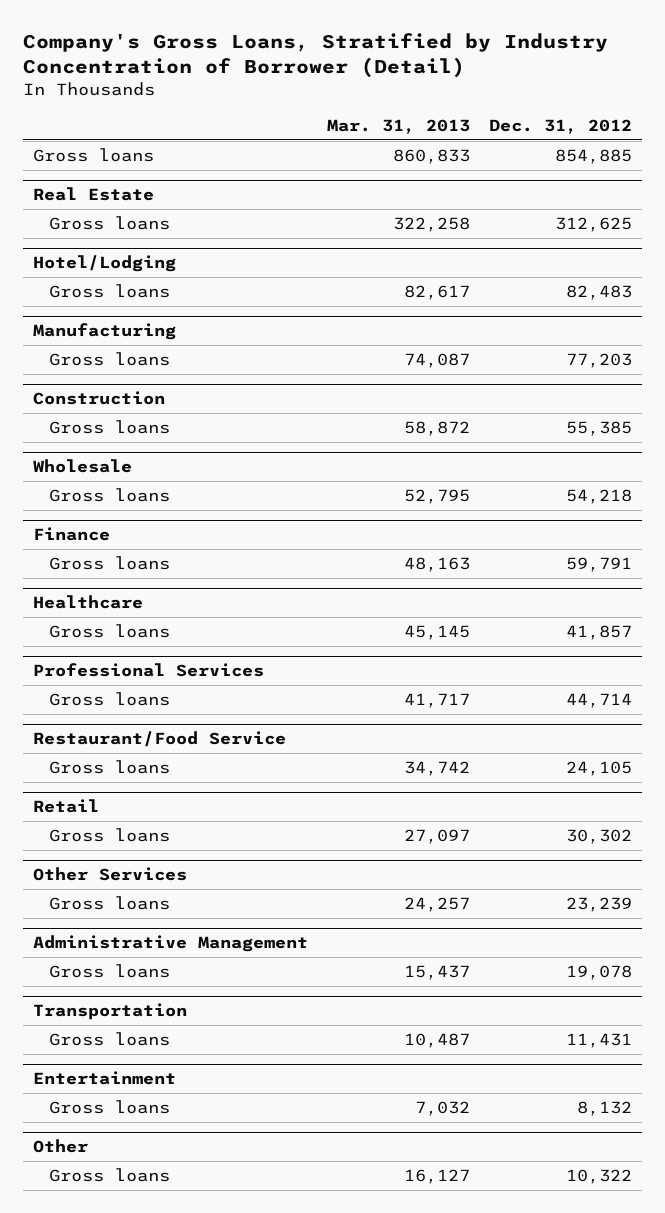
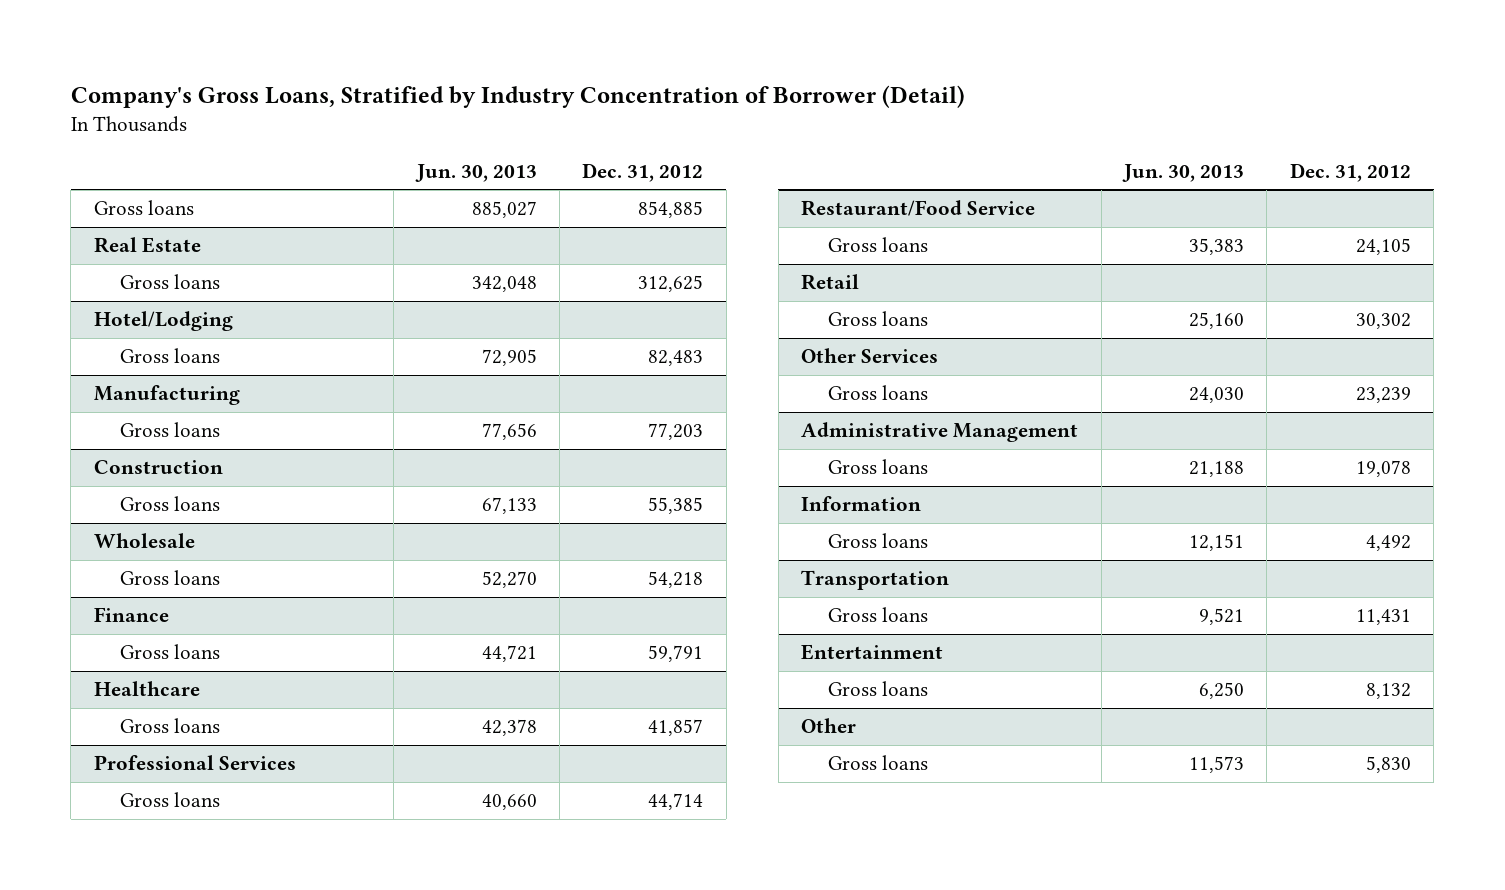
- | Mar. 31, 2013 | Dec. 31, 2012
+ | Jun. 30, 2013 | Dec. 31, 2012
+ Information
+ Gross loans | 12,151 | 4,492
@ Other
- Gross loans | 16,127 | 10,322
+ Gross loans | 11,573 | 5,830

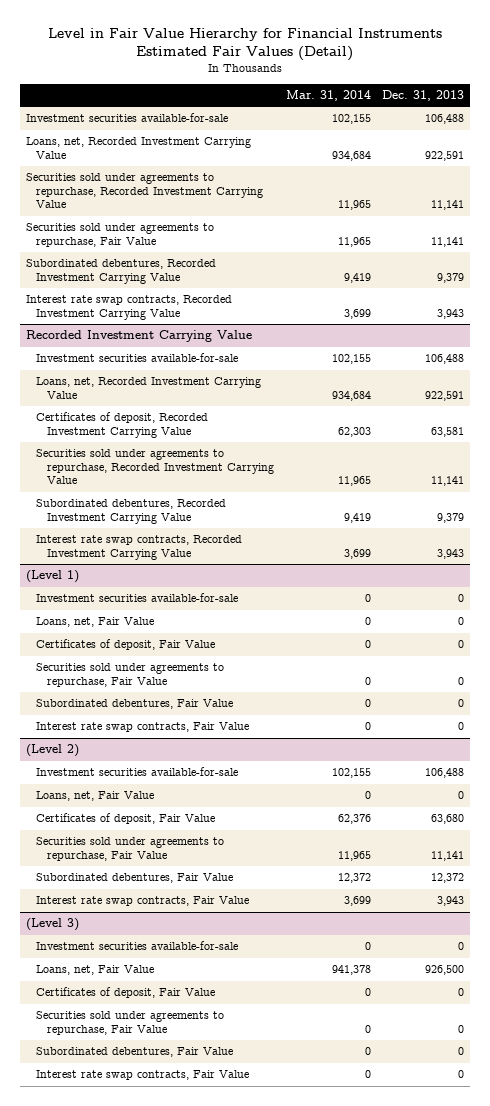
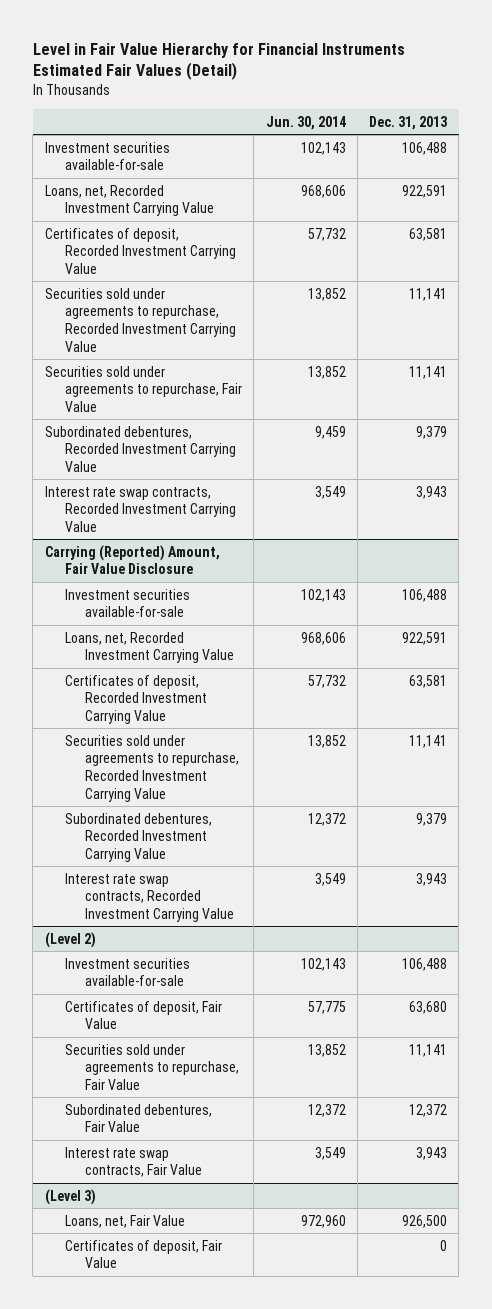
- | Mar. 31, 2014 | Dec. 31, 2013
+ | Jun. 30, 2014 | Dec. 31, 2013
+ Certificates of deposit, Recorded Investment Carrying Value | 57,732 | 63,581
- Recorded Investment Carrying Value
+ Carrying (Reported) Amount, Fair Value Disclosure
- (Level 1)
- Investment securities available-for-sale | 0 | 0
- Loans, net, Fair Value | 0 | 0
- Certificates of deposit, Fair Value | 0 | 0
- Securities sold under agreements to repurchase, Fair Value | 0 | 0
- Subordinated debentures, Fair Value | 0 | 0
- Interest rate swap contracts, Fair Value | 0 | 0
@ (Level 2)
- Loans, net, Fair Value | 0 | 0
@ (Level 3)
- Investment securities available-for-sale | 0 | 0
- Securities sold under agreements to repurchase, Fair Value | 0 | 0
- Subordinated debentures, Fair Value | 0 | 0
- Interest rate swap contracts, Fair Value | 0 | 0

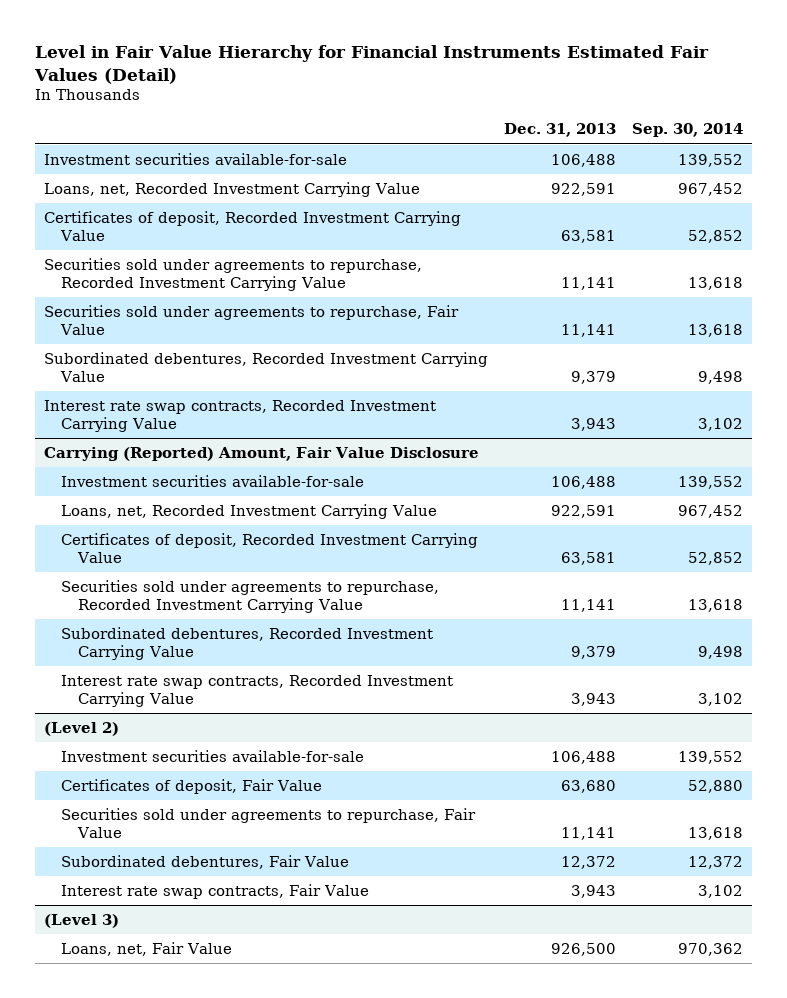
- | Jun. 30, 2014 | Dec. 31, 2013
+ | Dec. 31, 2013 | Sep. 30, 2014
@ (Level 3)
- Certificates of deposit, Fair Value | | 0

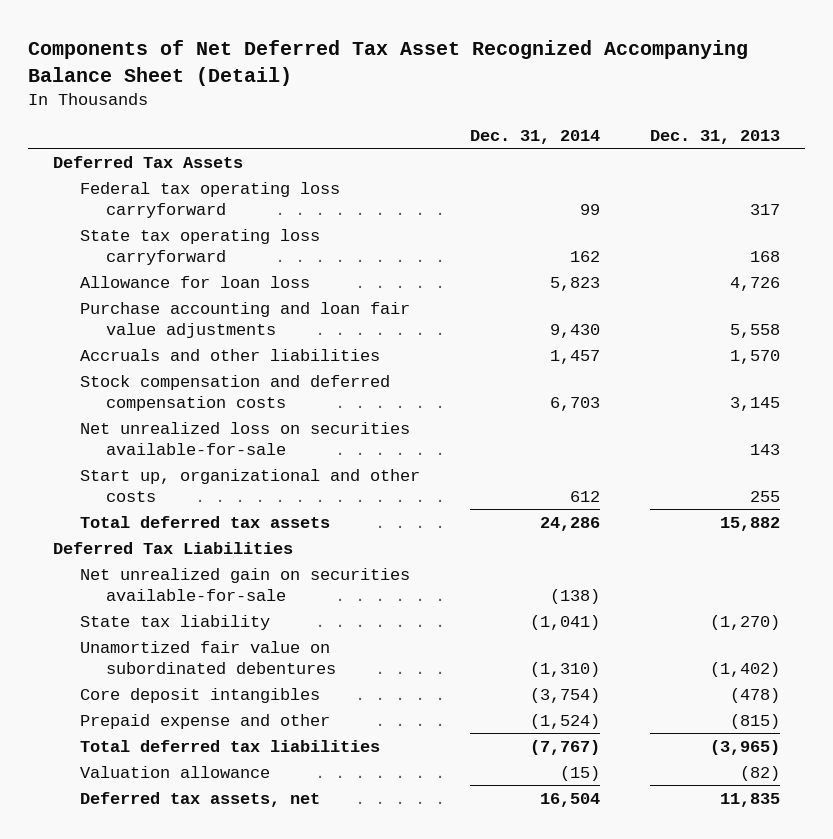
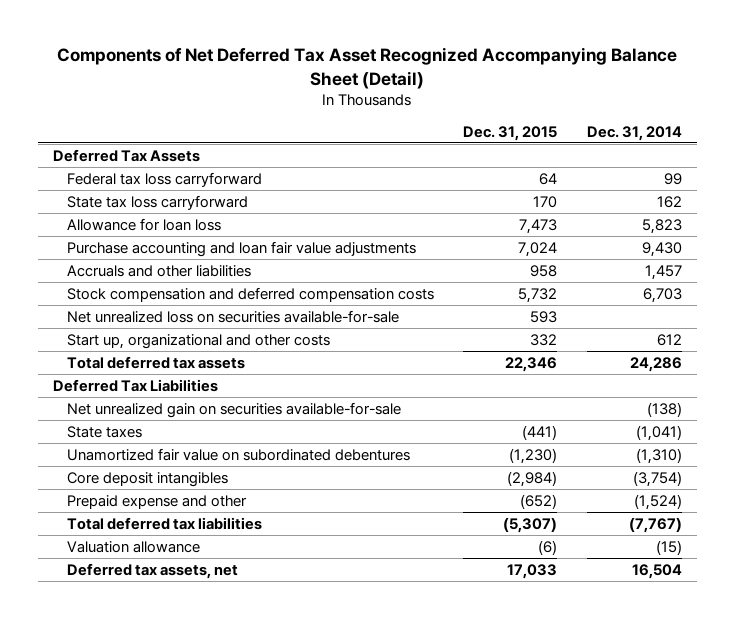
- | Dec. 31, 2014 | Dec. 31, 2013
+ | Dec. 31, 2015 | Dec. 31, 2014
- Federal tax operating loss carryforward | 99 | 317
- State tax operating loss carryforward | 162 | 168
+ Federal tax loss carryforward | 64 | 99
+ State tax loss carryforward | 170 | 162
- State tax liability | (1,041) | (1,270)
+ State taxes | (441) | (1,041)

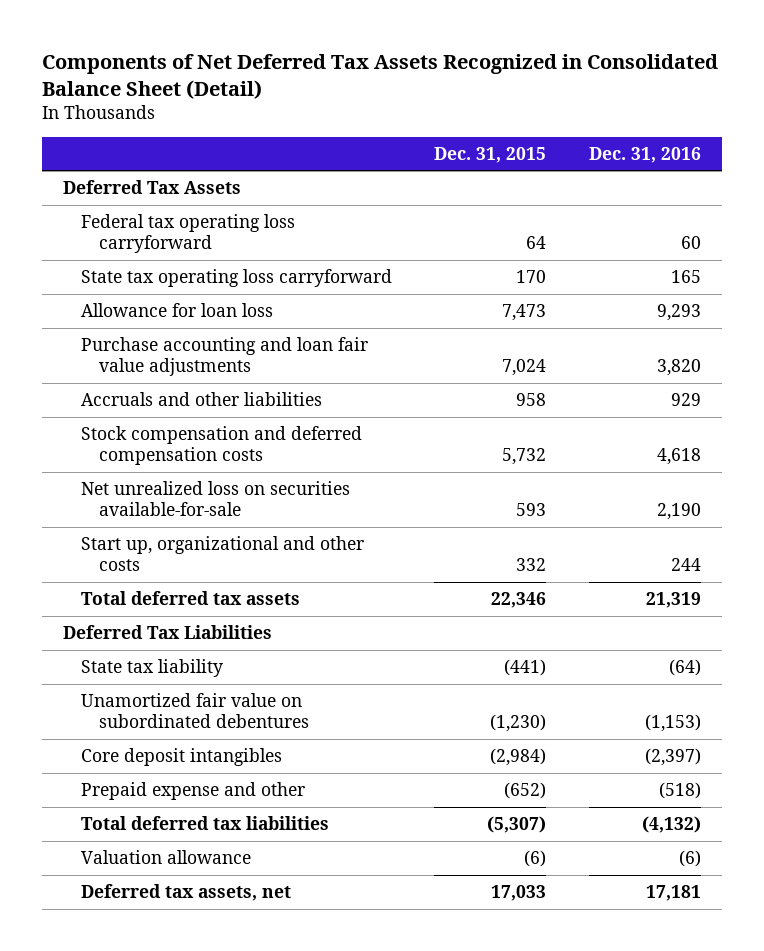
- Components of Net Deferred Tax Asset Recognized Accompanying Balance Sheet (Detail)
+ Components of Net Deferred Tax Assets Recognized in Consolidated Balance Sheet (Detail)
- | Dec. 31, 2015 | Dec. 31, 2014
+ | Dec. 31, 2015 | Dec. 31, 2016
- Federal tax loss carryforward | 64 | 99
- State tax loss carryforward | 170 | 162
+ Federal tax operating loss carryforward | 64 | 60
+ State tax operating loss carryforward | 170 | 165
- Net unrealized gain on securities available-for-sale | | (138)
- State taxes | (441) | (1,041)
+ State tax liability | (441) | (64)

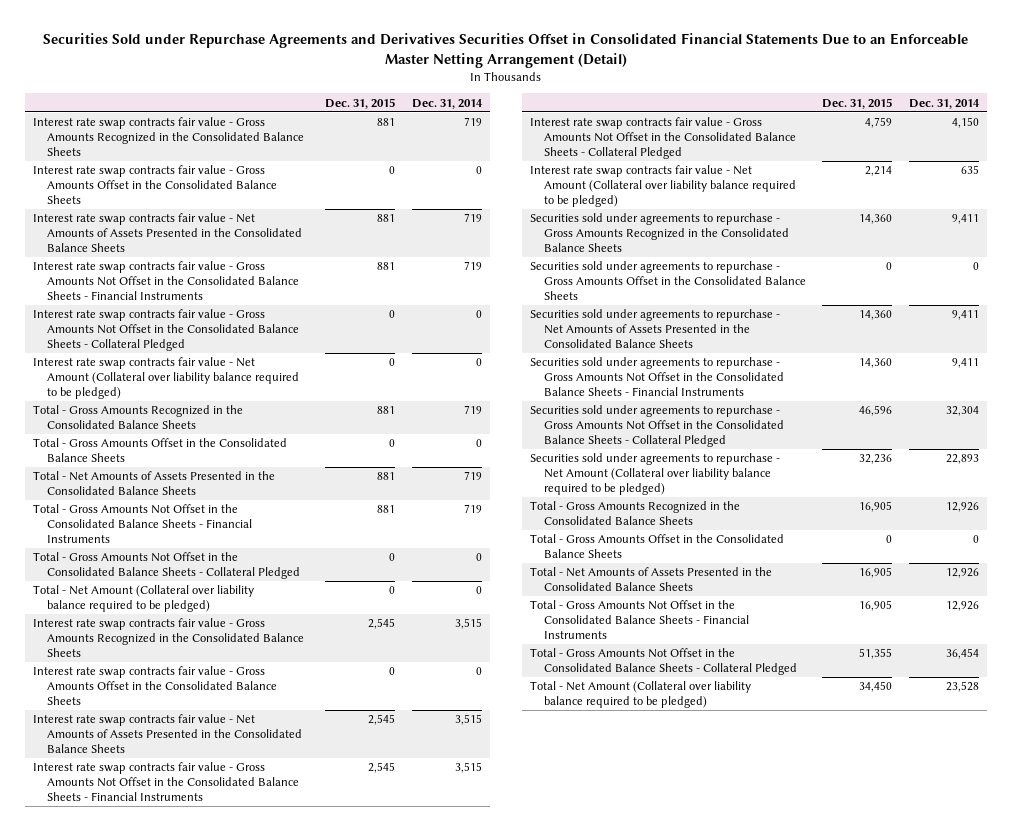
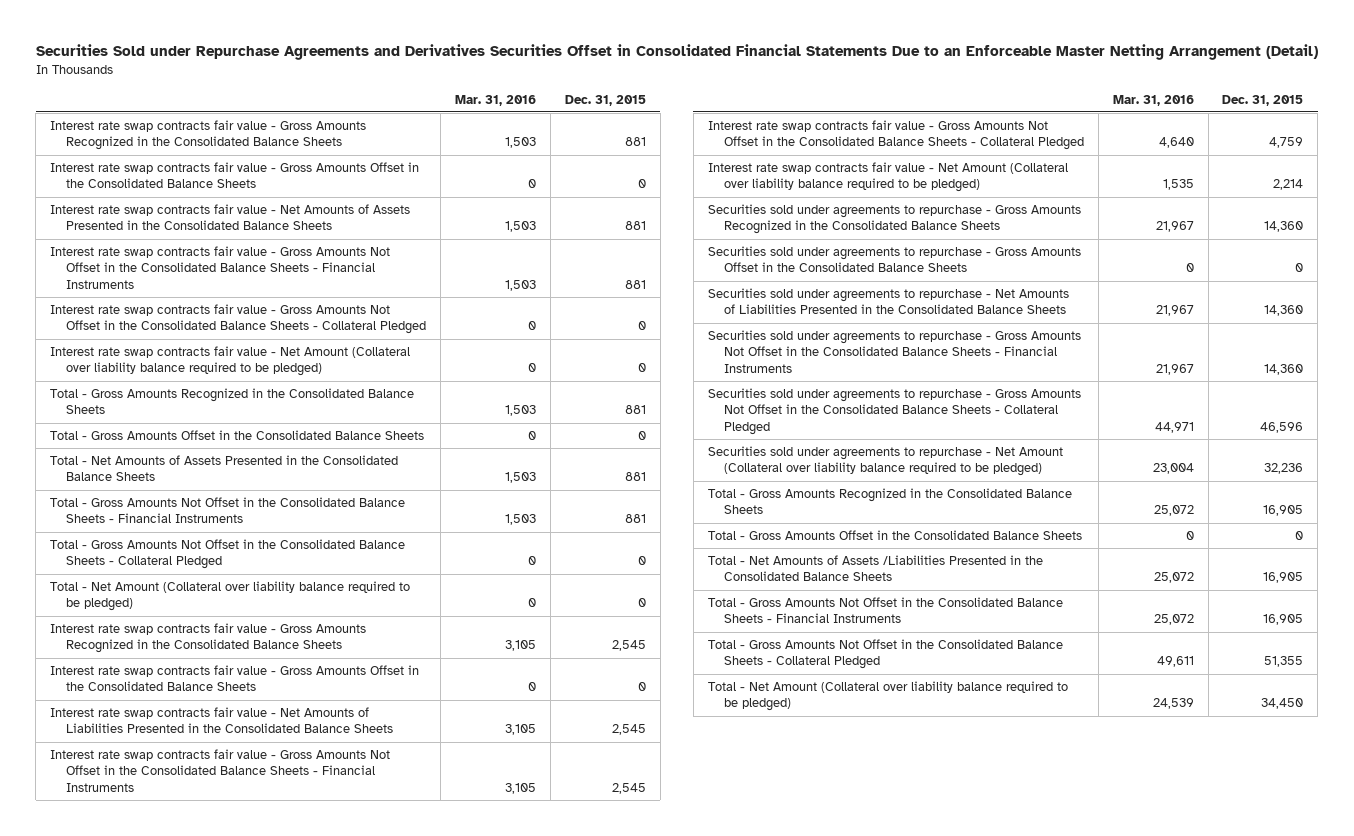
- | Dec. 31, 2015 | Dec. 31, 2014
+ | Mar. 31, 2016 | Dec. 31, 2015
- Interest rate swap contracts fair value - Net Amounts of Assets Presented in the Consolidated Balance Sheets | 2,545 | 3,515
+ Interest rate swap contracts fair value - Net Amounts of Liabilities Presented in the Consolidated Balance Sheets | 3,105 | 2,545
- Securities sold under agreements to repurchase - Net Amounts of Assets Presented in the Consolidated Balance Sheets | 14,360 | 9,411
+ Securities sold under agreements to repurchase - Net Amounts of Liabilities Presented in the Consolidated Balance Sheets | 21,967 | 14,360
- Total - Net Amounts of Assets Presented in the Consolidated Balance Sheets | 16,905 | 12,926
+ Total - Net Amounts of Assets /Liabilities Presented in the Consolidated Balance Sheets | 25,072 | 16,905

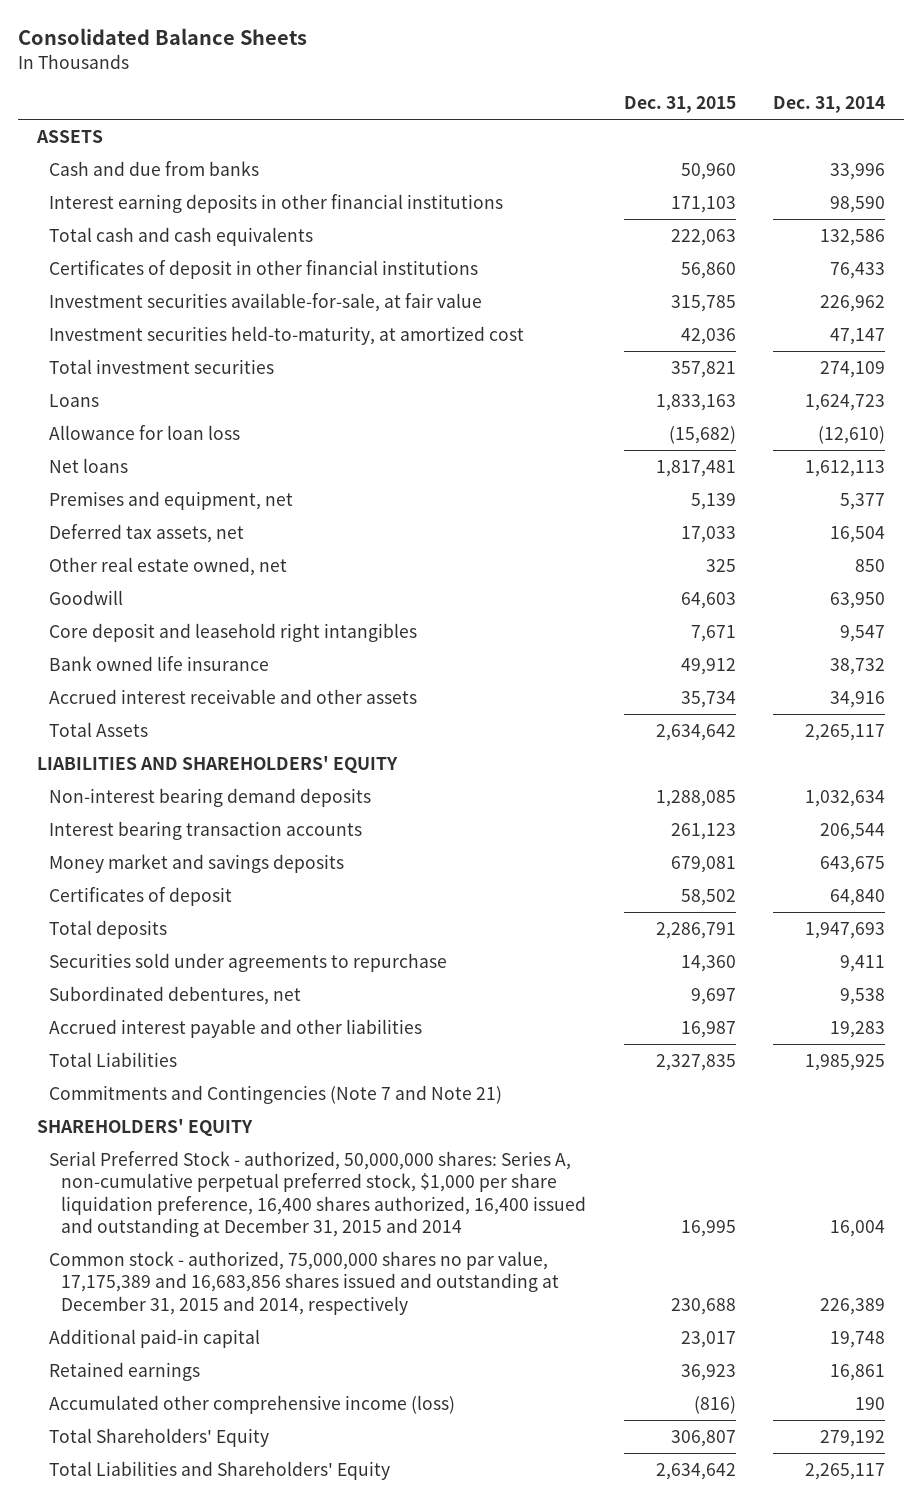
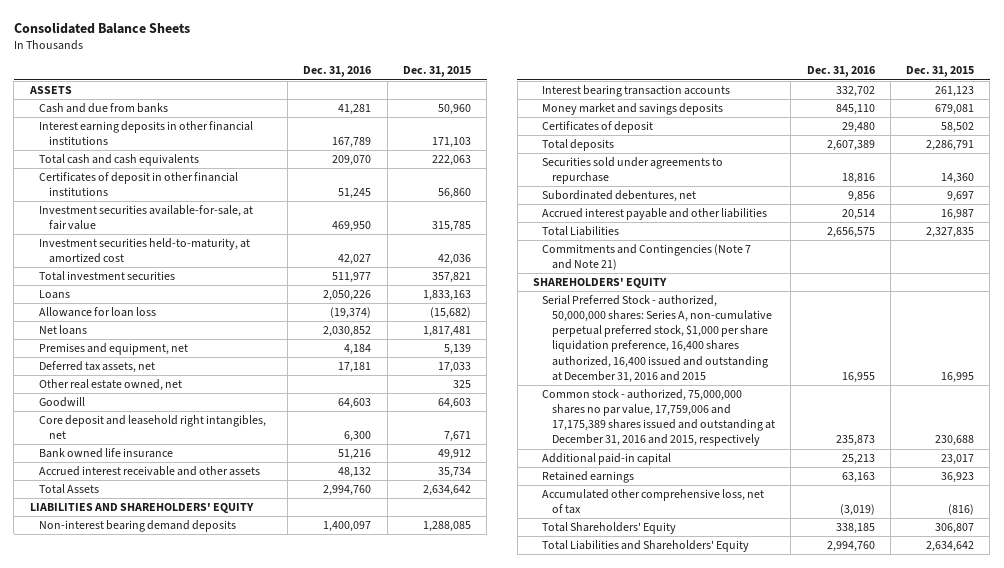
- | Dec. 31, 2015 | Dec. 31, 2014
+ | Dec. 31, 2016 | Dec. 31, 2015
- Core deposit and leasehold right intangibles | 7,671 | 9,547
+ Core deposit and leasehold right intangibles, net | 6,300 | 7,671
- Serial Preferred Stock - authorized, 50,000,000 shares: Series A, non-cumulative perpetual preferred stock, $1,000 per share liquidation preference, 16,400 shares authorized, 16,400 issued and outstanding at December 31, 2015 and 2014 | 16,995 | 16,004
- Common stock - authorized, 75,000,000 shares no par value, 17,175,389 and 16,683,856 shares issued and outstanding at December 31, 2015 and 2014, respectively | 230,688 | 226,389
+ Serial Preferred Stock - authorized, 50,000,000 shares: Series A, non-cumulative perpetual preferred stock, $1,000 per share liquidation preference, 16,400 shares authorized, 16,400 issued and outstanding at December 31, 2016 and 2015 | 16,955 | 16,995
+ Common stock - authorized, 75,000,000 shares no par value, 17,759,006 and 17,175,389 shares issued and outstanding at December 31, 2016 and 2015, respectively | 235,873 | 230,688
- Accumulated other comprehensive income (loss) | (816) | 190
+ Accumulated other comprehensive loss, net of tax | (3,019) | (816)

